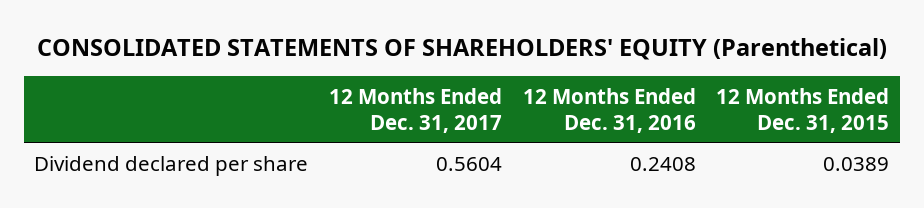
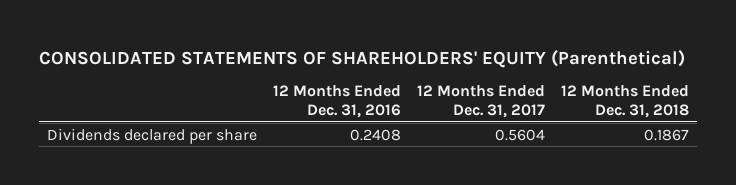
- | 12 Months Ended Dec. 31, 2017 | 12 Months Ended Dec. 31, 2016 | 12 Months Ended Dec. 31, 2015
+ | 12 Months Ended Dec. 31, 2016 | 12 Months Ended Dec. 31, 2017 | 12 Months Ended Dec. 31, 2018
- Dividend declared per share | 0.5604 | 0.2408 | 0.0389
+ Dividends declared per share | 0.2408 | 0.5604 | 0.1867

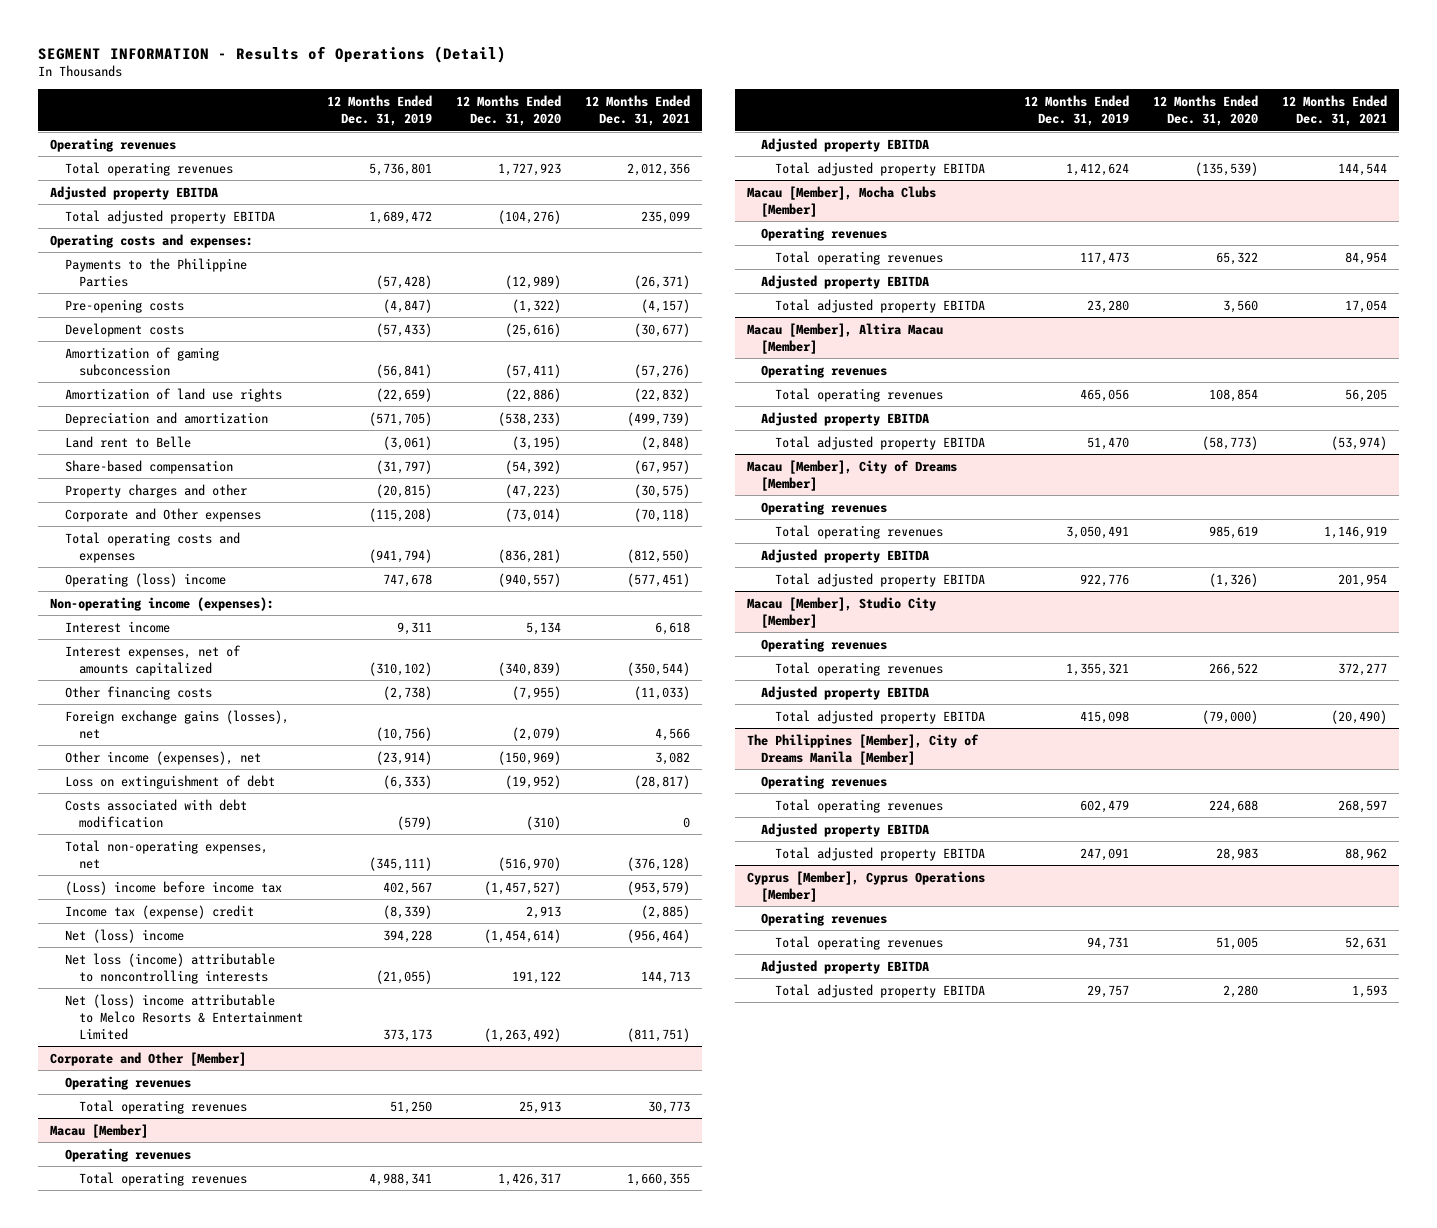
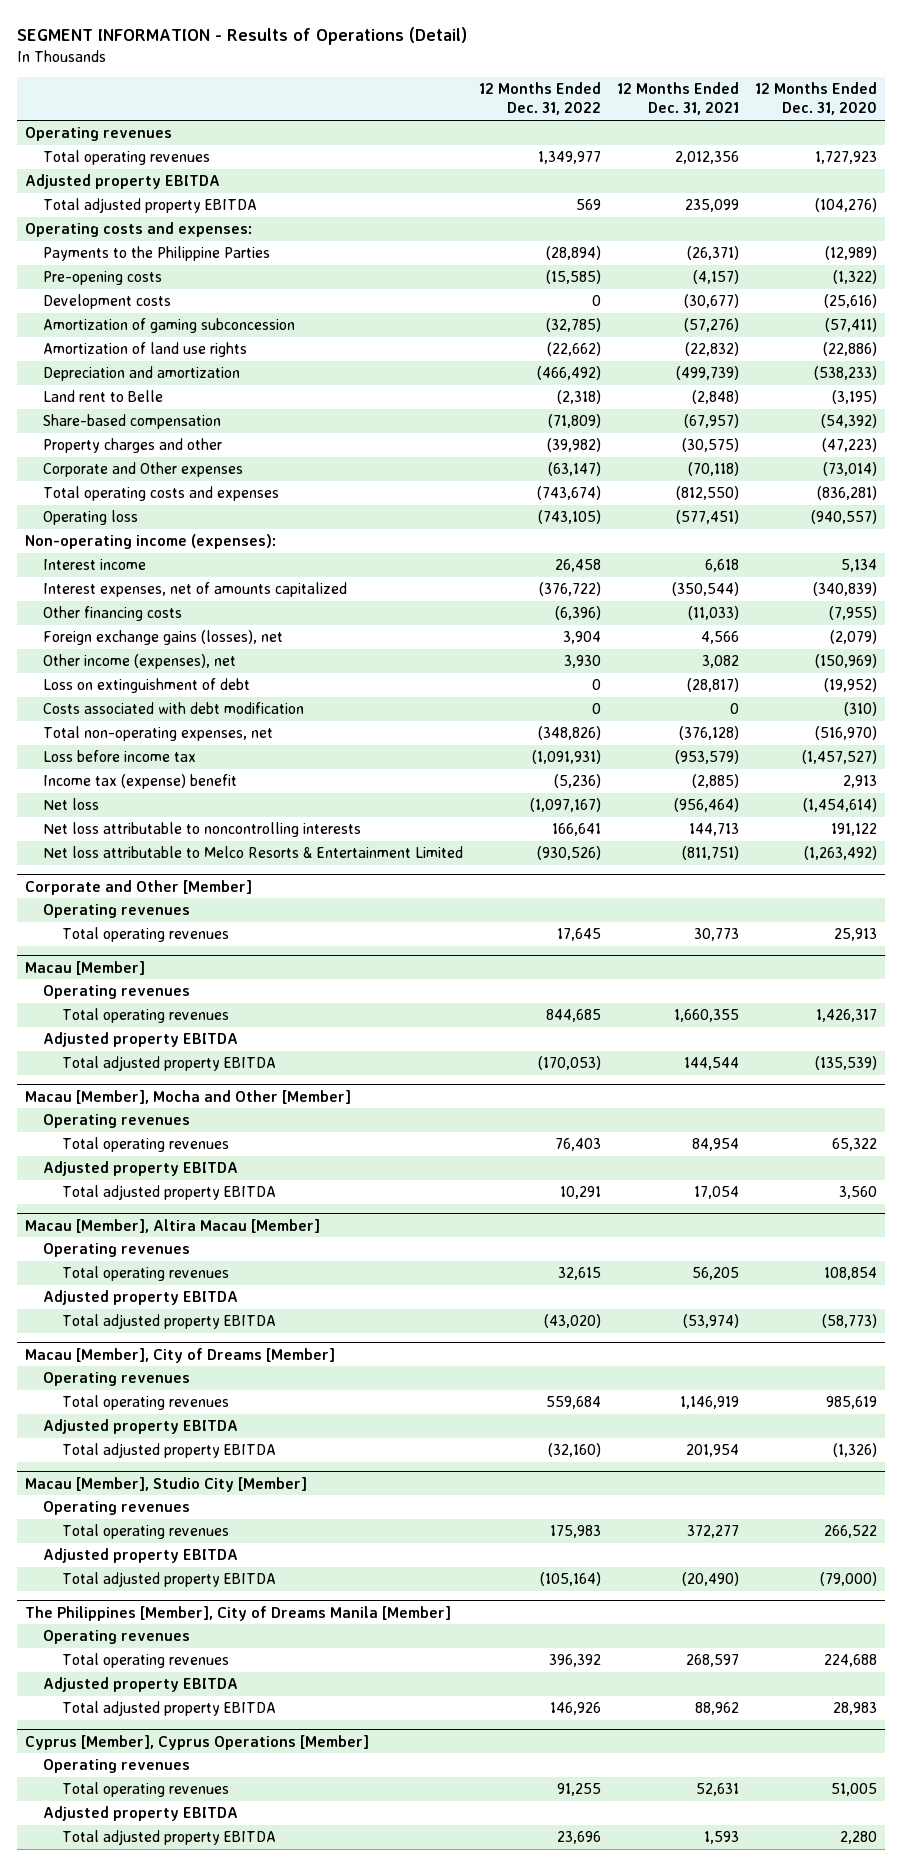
- | 12 Months Ended Dec. 31, 2019 | 12 Months Ended Dec. 31, 2020 | 12 Months Ended Dec. 31, 2021
+ | 12 Months Ended Dec. 31, 2022 | 12 Months Ended Dec. 31, 2021 | 12 Months Ended Dec. 31, 2020
- Operating (loss) income | 747,678 | (940,557) | (577,451)
+ Operating loss | (743,105) | (577,451) | (940,557)
- (Loss) income before income tax | 402,567 | (1,457,527) | (953,579)
- Income tax (expense) credit | (8,339) | 2,913 | (2,885)
- Net (loss) income | 394,228 | (1,454,614) | (956,464)
- Net loss (income) attributable to noncontrolling interests | (21,055) | 191,122 | 144,713
- Net (loss) income attributable to Melco Resorts & Entertainment Limited | 373,173 | (1,263,492) | (811,751)
+ Loss before income tax | (1,091,931) | (953,579) | (1,457,527)
+ Income tax (expense) benefit | (5,236) | (2,885) | 2,913
+ Net loss | (1,097,167) | (956,464) | (1,454,614)
+ Net loss attributable to noncontrolling interests | 166,641 | 144,713 | 191,122
+ Net loss attributable to Melco Resorts & Entertainment Limited | (930,526) | (811,751) | (1,263,492)
- Macau [Member], Mocha Clubs [Member]
+ Macau [Member], Mocha and Other [Member]

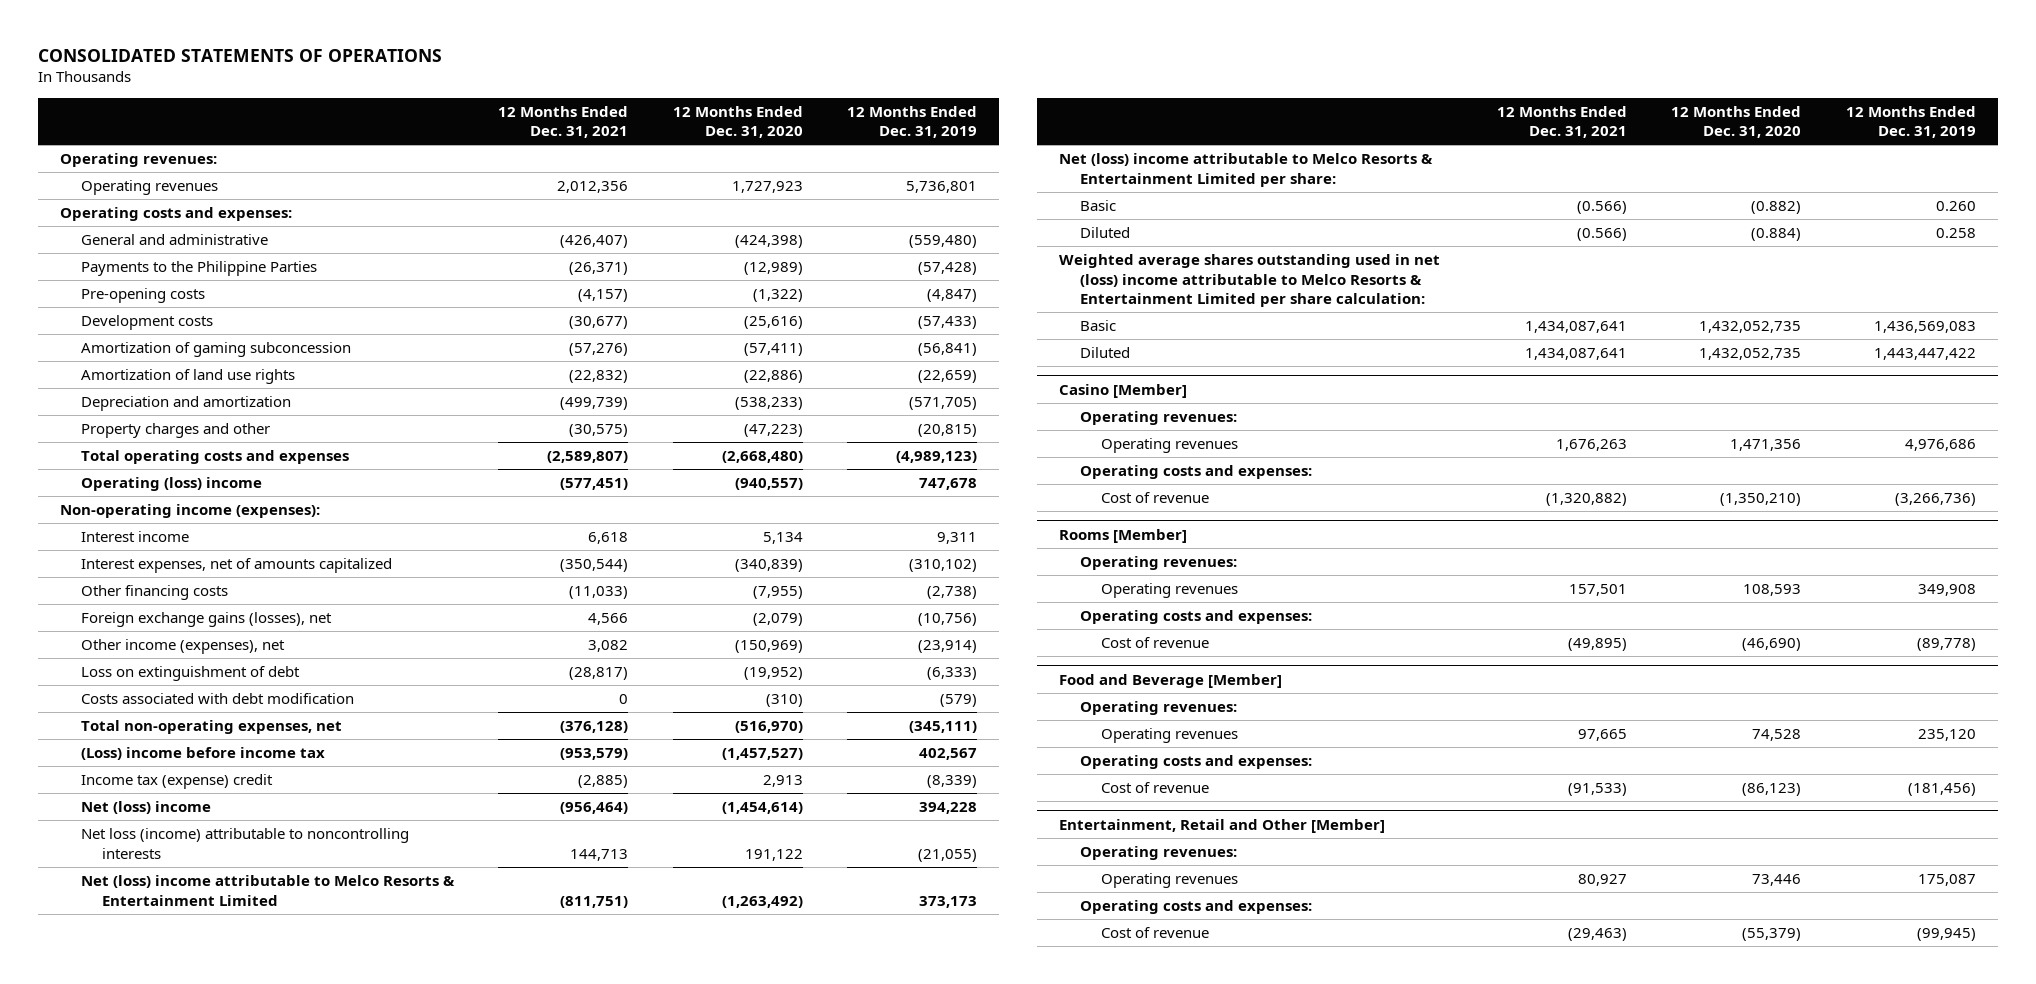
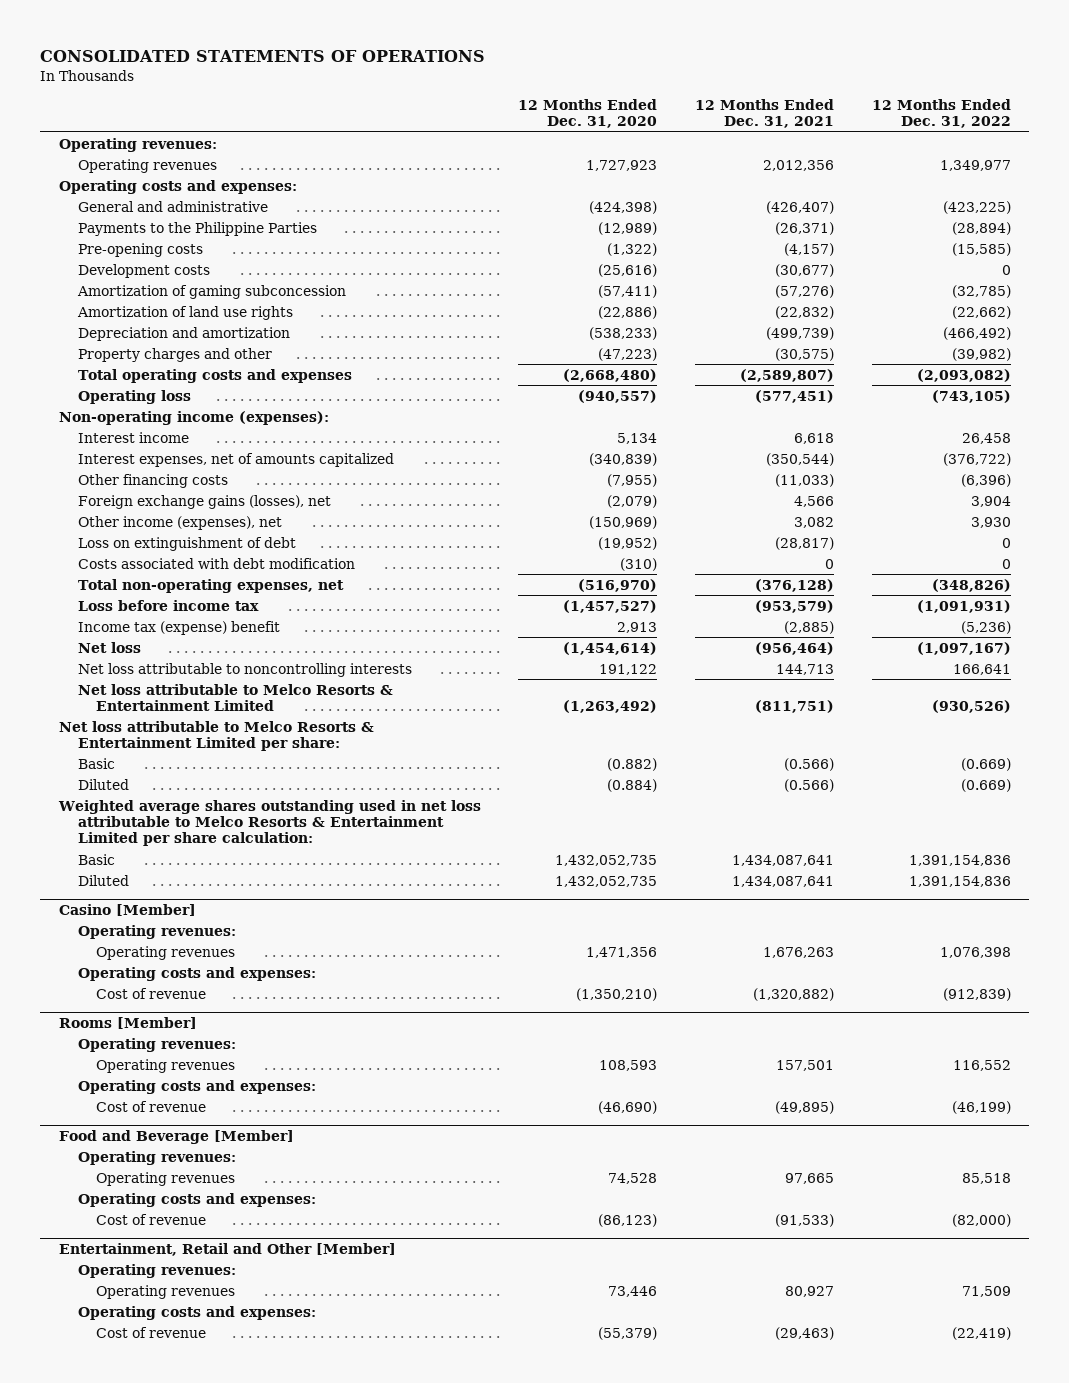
- | 12 Months Ended Dec. 31, 2021 | 12 Months Ended Dec. 31, 2020 | 12 Months Ended Dec. 31, 2019
+ | 12 Months Ended Dec. 31, 2020 | 12 Months Ended Dec. 31, 2021 | 12 Months Ended Dec. 31, 2022
- Operating (loss) income | (577,451) | (940,557) | 747,678
+ Operating loss | (940,557) | (577,451) | (743,105)
- (Loss) income before income tax | (953,579) | (1,457,527) | 402,567
- Income tax (expense) credit | (2,885) | 2,913 | (8,339)
- Net (loss) income | (956,464) | (1,454,614) | 394,228
- Net loss (income) attributable to noncontrolling interests | 144,713 | 191,122 | (21,055)
- Net (loss) income attributable to Melco Resorts & Entertainment Limited | (811,751) | (1,263,492) | 373,173
- Net (loss) income attributable to Melco Resorts & Entertainment Limited per share:
+ Loss before income tax | (1,457,527) | (953,579) | (1,091,931)
+ Income tax (expense) benefit | 2,913 | (2,885) | (5,236)
+ Net loss | (1,454,614) | (956,464) | (1,097,167)
+ Net loss attributable to noncontrolling interests | 191,122 | 144,713 | 166,641
+ Net loss attributable to Melco Resorts & Entertainment Limited | (1,263,492) | (811,751) | (930,526)
+ Net loss attributable to Melco Resorts & Entertainment Limited per share:
- Weighted average shares outstanding used in net (loss) income attributable to Melco Resorts & Entertainment Limited per share calculation:
+ Weighted average shares outstanding used in net loss attributable to Melco Resorts & Entertainment Limited per share calculation:

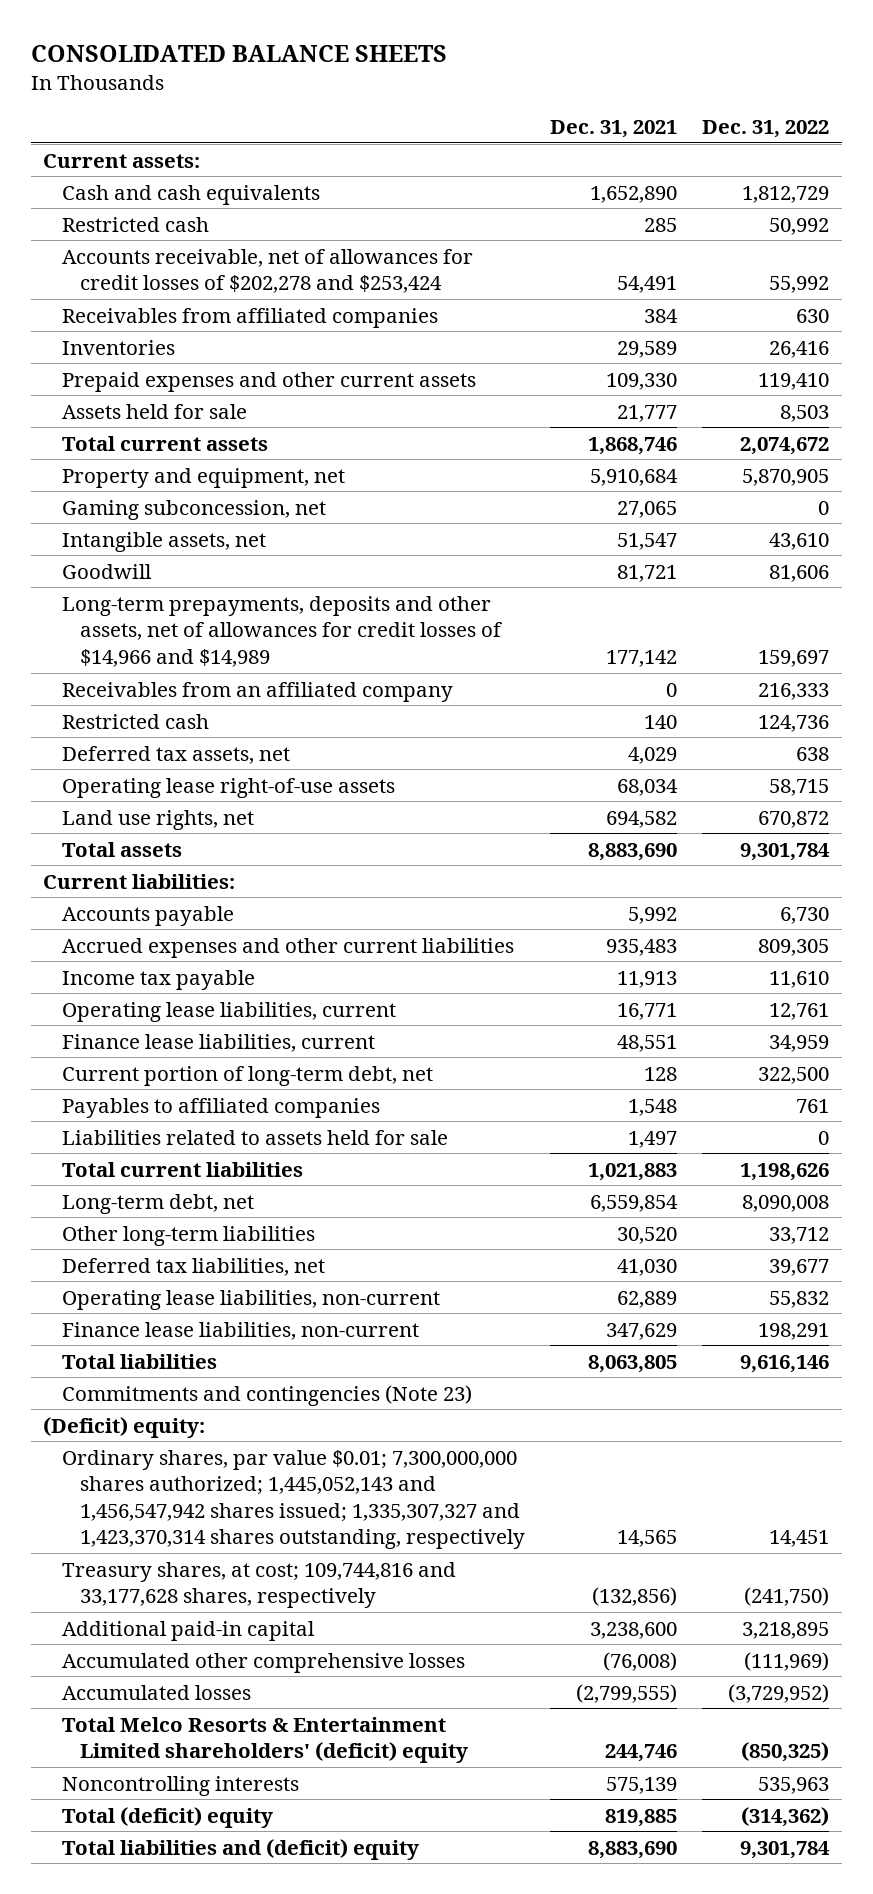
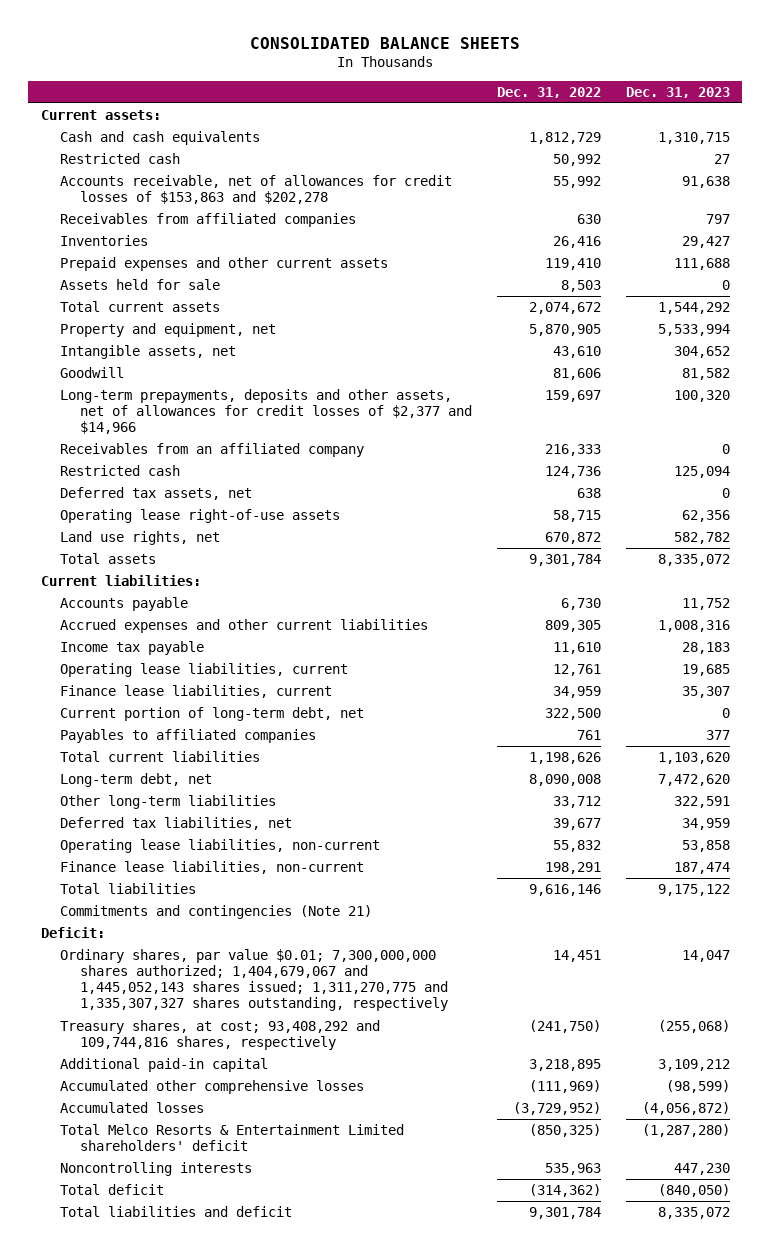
- | Dec. 31, 2021 | Dec. 31, 2022
+ | Dec. 31, 2022 | Dec. 31, 2023
- Accounts receivable, net of allowances for credit losses of $202,278 and $253,424 | 54,491 | 55,992
+ Accounts receivable, net of allowances for credit losses of $153,863 and $202,278 | 55,992 | 91,638
- Gaming subconcession, net | 27,065 | 0
- Long-term prepayments, deposits and other assets, net of allowances for credit losses of $14,966 and $14,989 | 177,142 | 159,697
+ Long-term prepayments, deposits and other assets, net of allowances for credit losses of $2,377 and $14,966 | 159,697 | 100,320
- Liabilities related to assets held for sale | 1,497 | 0
- Commitments and contingencies (Note 23)
- (Deficit) equity:
- Ordinary shares, par value $0.01; 7,300,000,000 shares authorized; 1,445,052,143 and 1,456,547,942 shares issued; 1,335,307,327 and 1,423,370,314 shares outstanding, respectively | 14,565 | 14,451
- Treasury shares, at cost; 109,744,816 and 33,177,628 shares, respectively | (132,856) | (241,750)
+ Commitments and contingencies (Note 21)
+ Deficit:
+ Ordinary shares, par value $0.01; 7,300,000,000 shares authorized; 1,404,679,067 and 1,445,052,143 shares issued; 1,311,270,775 and 1,335,307,327 shares outstanding, respectively | 14,451 | 14,047
+ Treasury shares, at cost; 93,408,292 and 109,744,816 shares, respectively | (241,750) | (255,068)
- Total Melco Resorts & Entertainment Limited shareholders' (deficit) equity | 244,746 | (850,325)
+ Total Melco Resorts & Entertainment Limited shareholders' deficit | (850,325) | (1,287,280)
- Total (deficit) equity | 819,885 | (314,362)
- Total liabilities and (deficit) equity | 8,883,690 | 9,301,784
+ Total deficit | (314,362) | (840,050)
+ Total liabilities and deficit | 9,301,784 | 8,335,072

